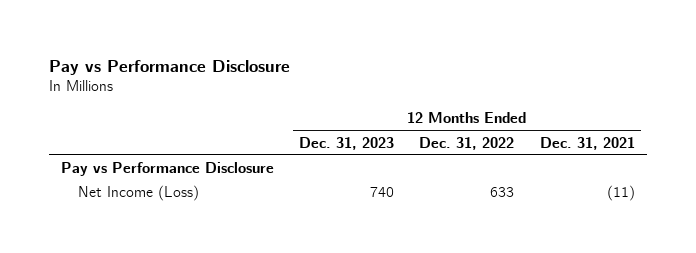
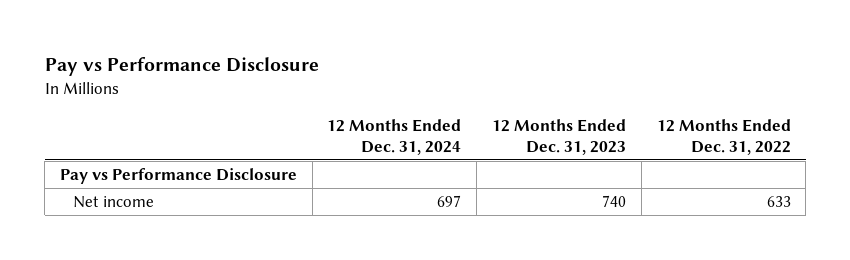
- | 12 Months Ended Dec. 31, 2023 | 12 Months Ended Dec. 31, 2022 | 12 Months Ended Dec. 31, 2021
+ | 12 Months Ended Dec. 31, 2024 | 12 Months Ended Dec. 31, 2023 | 12 Months Ended Dec. 31, 2022
- Net Income (Loss) | 740 | 633 | (11)
+ Net income | 697 | 740 | 633

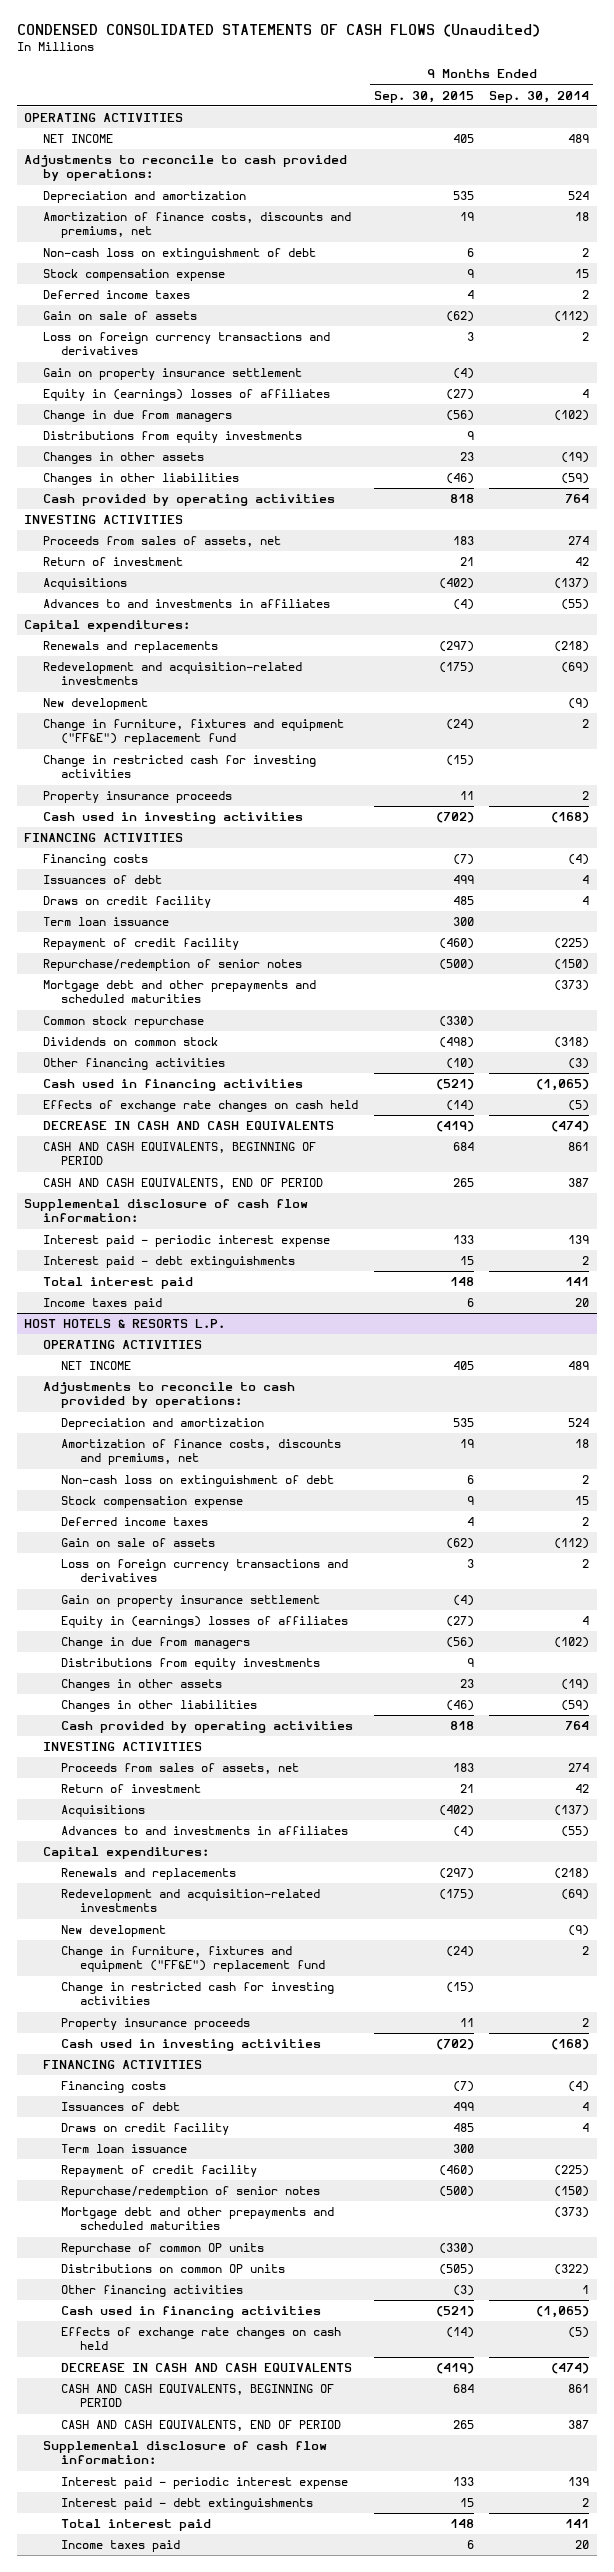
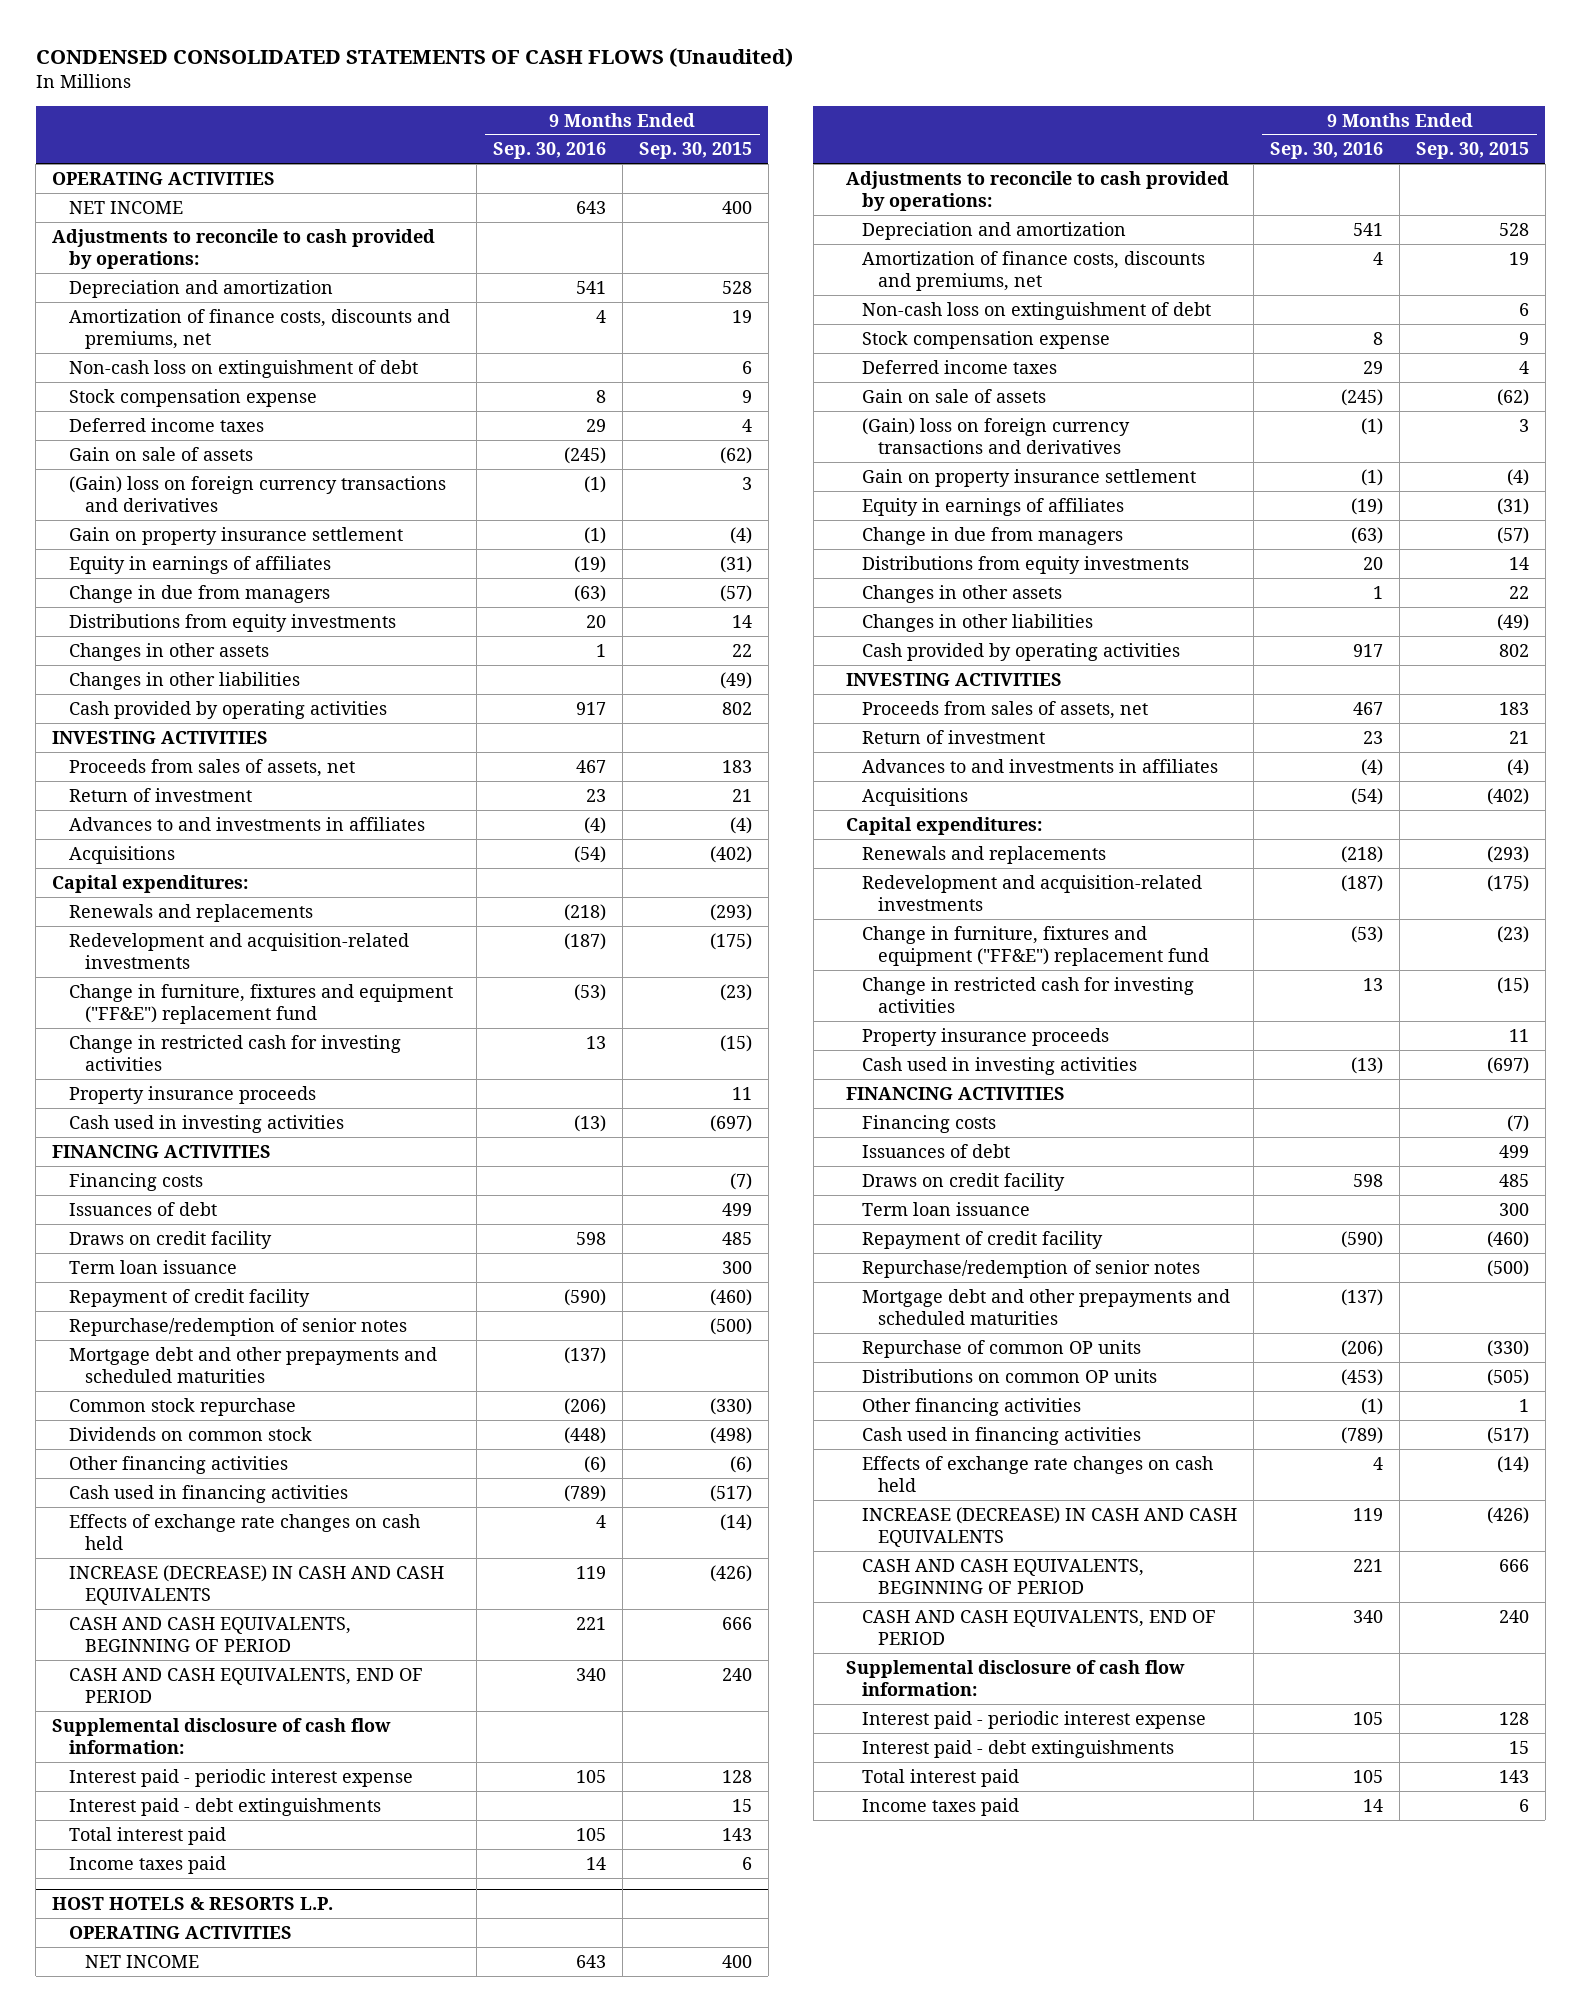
- | 9 Months Ended Sep. 30, 2015 | 9 Months Ended Sep. 30, 2014
+ | 9 Months Ended Sep. 30, 2016 | 9 Months Ended Sep. 30, 2015
- NET INCOME | 405 | 489
+ NET INCOME | 643 | 400
- Depreciation and amortization | 535 | 524
+ Depreciation and amortization | 541 | 528
- Loss on foreign currency transactions and derivatives | 3 | 2
+ (Gain) loss on foreign currency transactions and derivatives | (1) | 3
- Equity in (earnings) losses of affiliates | (27) | 4
- Change in due from managers | (56) | (102)
- Distributions from equity investments | 9 |
- Changes in other assets | 23 | (19)
- Changes in other liabilities | (46) | (59)
- Cash provided by operating activities | 818 | 764
+ Equity in earnings of affiliates | (19) | (31)
+ Change in due from managers | (63) | (57)
+ Distributions from equity investments | 20 | 14
+ Changes in other assets | 1 | 22
+ Changes in other liabilities | | (49)
+ Cash provided by operating activities | 917 | 802
moved down: Acquisitions | (54) | (402)
- Renewals and replacements | (297) | (218)
+ Renewals and replacements | (218) | (293)
- New development | | (9)
- Change in furniture, fixtures and equipment ("FF&E") replacement fund | (24) | 2
+ Change in furniture, fixtures and equipment ("FF&E") replacement fund | (53) | (23)
- Cash used in investing activities | (702) | (168)
+ Cash used in investing activities | (13) | (697)
- Other financing activities | (10) | (3)
- Cash used in financing activities | (521) | (1,065)
+ Other financing activities | (6) | (6)
+ Cash used in financing activities | (789) | (517)
- DECREASE IN CASH AND CASH EQUIVALENTS | (419) | (474)
- CASH AND CASH EQUIVALENTS, BEGINNING OF PERIOD | 684 | 861
- CASH AND CASH EQUIVALENTS, END OF PERIOD | 265 | 387
+ INCREASE (DECREASE) IN CASH AND CASH EQUIVALENTS | 119 | (426)
+ CASH AND CASH EQUIVALENTS, BEGINNING OF PERIOD | 221 | 666
+ CASH AND CASH EQUIVALENTS, END OF PERIOD | 340 | 240
- Interest paid - periodic interest expense | 133 | 139
+ Interest paid - periodic interest expense | 105 | 128
- Total interest paid | 148 | 141
+ Total interest paid | 105 | 143
@ HOST HOTELS & RESORTS L.P.
- NET INCOME | 405 | 489
+ NET INCOME | 643 | 400
- Depreciation and amortization | 535 | 524
+ Depreciation and amortization | 541 | 528
- Loss on foreign currency transactions and derivatives | 3 | 2
+ (Gain) loss on foreign currency transactions and derivatives | (1) | 3
- Equity in (earnings) losses of affiliates | (27) | 4
- Change in due from managers | (56) | (102)
- Distributions from equity investments | 9 |
- Changes in other assets | 23 | (19)
- Changes in other liabilities | (46) | (59)
- Cash provided by operating activities | 818 | 764
+ Equity in earnings of affiliates | (19) | (31)
+ Change in due from managers | (63) | (57)
+ Distributions from equity investments | 20 | 14
+ Changes in other assets | 1 | 22
+ Changes in other liabilities | | (49)
+ Cash provided by operating activities | 917 | 802
moved down: Acquisitions | (54) | (402)
- Renewals and replacements | (297) | (218)
+ Renewals and replacements | (218) | (293)
- New development | | (9)
- Change in furniture, fixtures and equipment ("FF&E") replacement fund | (24) | 2
+ Change in furniture, fixtures and equipment ("FF&E") replacement fund | (53) | (23)
- Cash used in investing activities | (702) | (168)
+ Cash used in investing activities | (13) | (697)
- Other financing activities | (3) | 1
- Cash used in financing activities | (521) | (1,065)
+ Other financing activities | (1) | 1
+ Cash used in financing activities | (789) | (517)
- DECREASE IN CASH AND CASH EQUIVALENTS | (419) | (474)
- CASH AND CASH EQUIVALENTS, BEGINNING OF PERIOD | 684 | 861
- CASH AND CASH EQUIVALENTS, END OF PERIOD | 265 | 387
+ INCREASE (DECREASE) IN CASH AND CASH EQUIVALENTS | 119 | (426)
+ CASH AND CASH EQUIVALENTS, BEGINNING OF PERIOD | 221 | 666
+ CASH AND CASH EQUIVALENTS, END OF PERIOD | 340 | 240
- Interest paid - periodic interest expense | 133 | 139
+ Interest paid - periodic interest expense | 105 | 128
- Total interest paid | 148 | 141
+ Total interest paid | 105 | 143

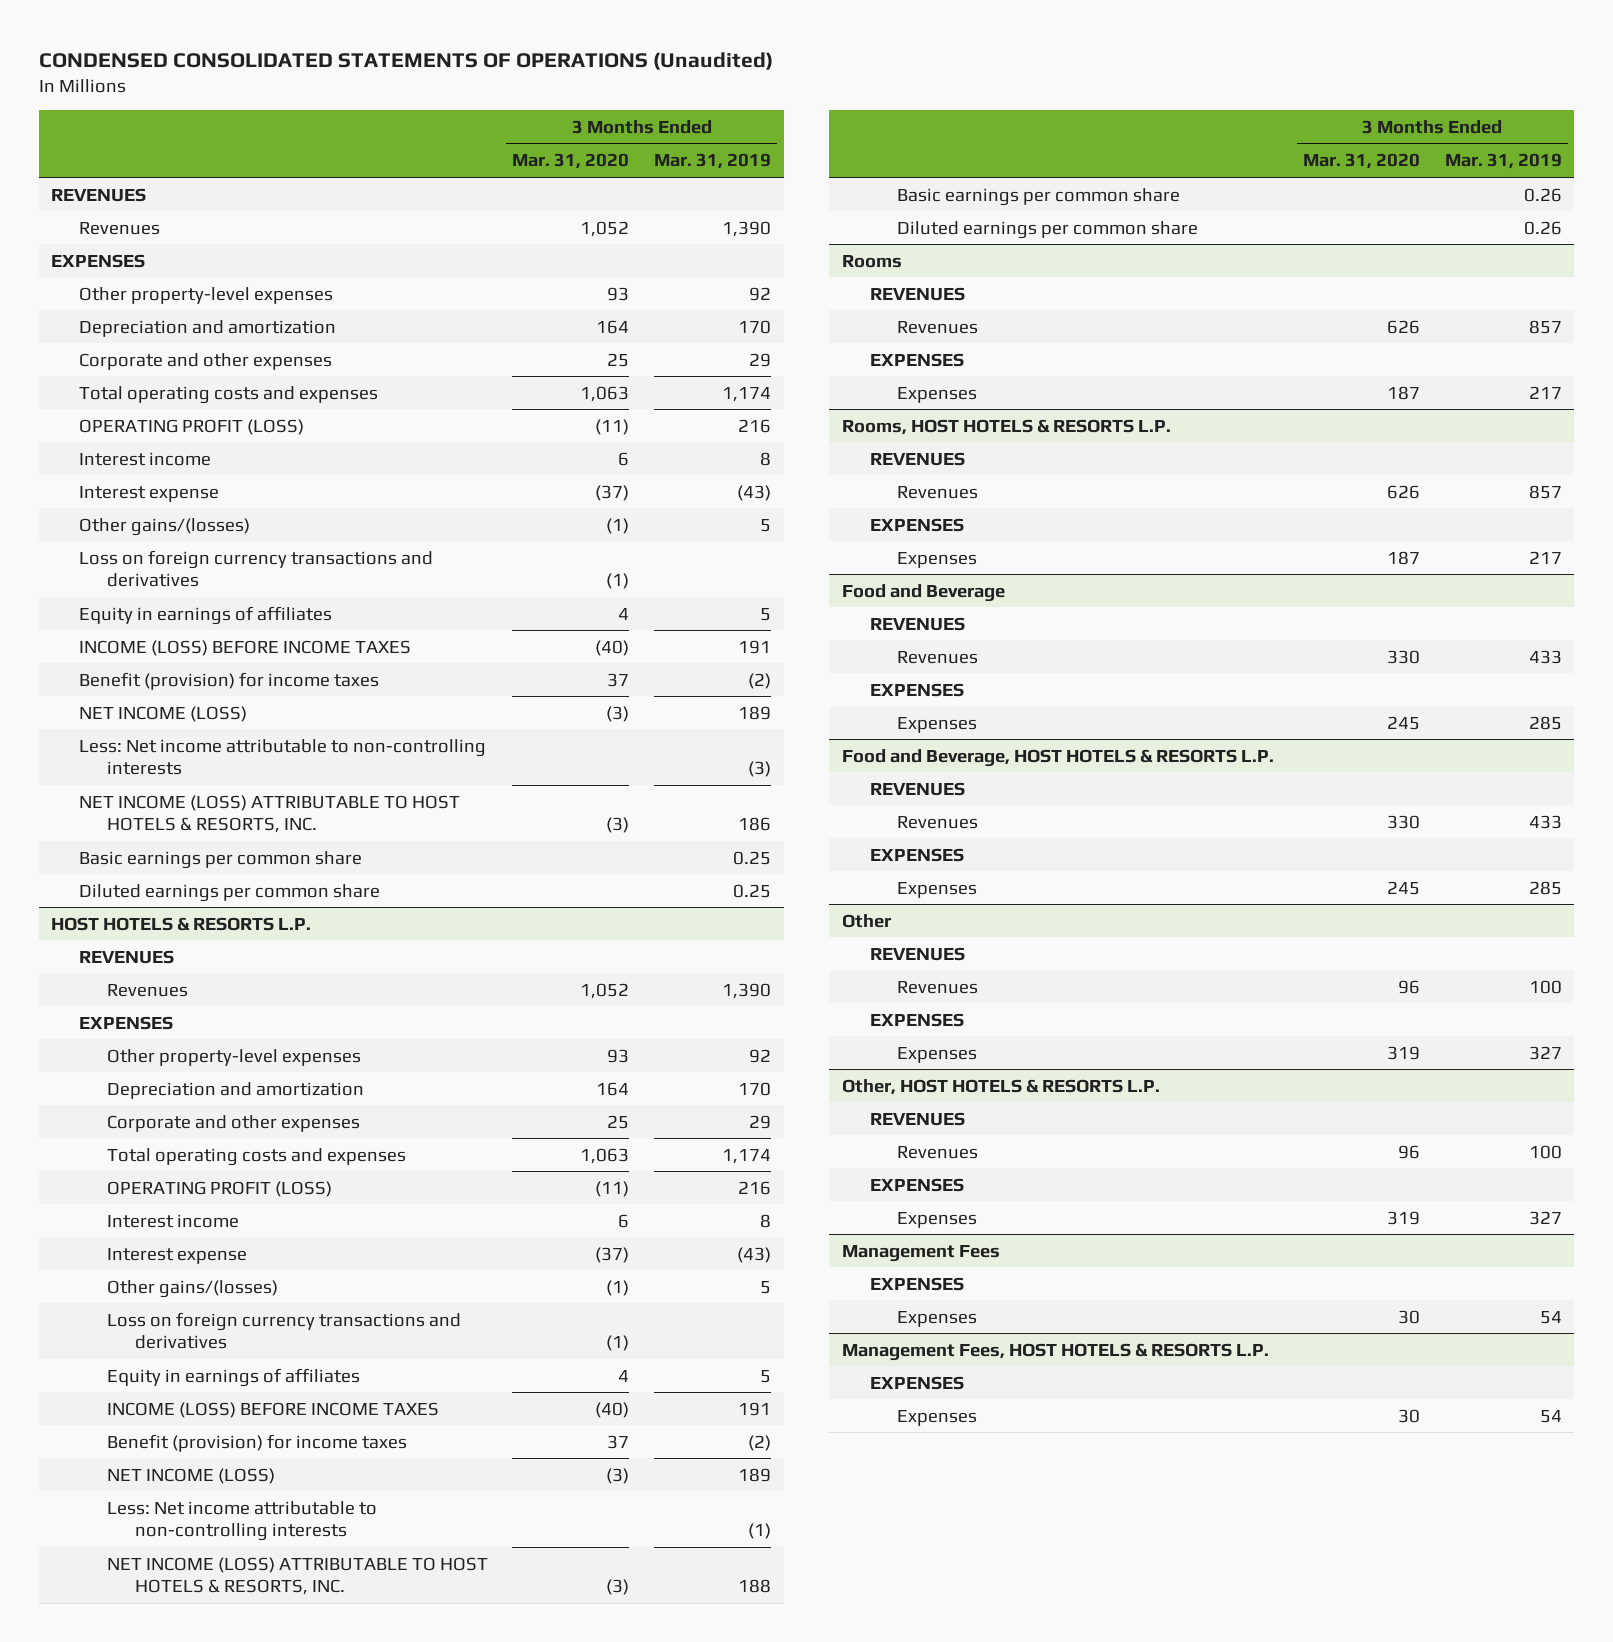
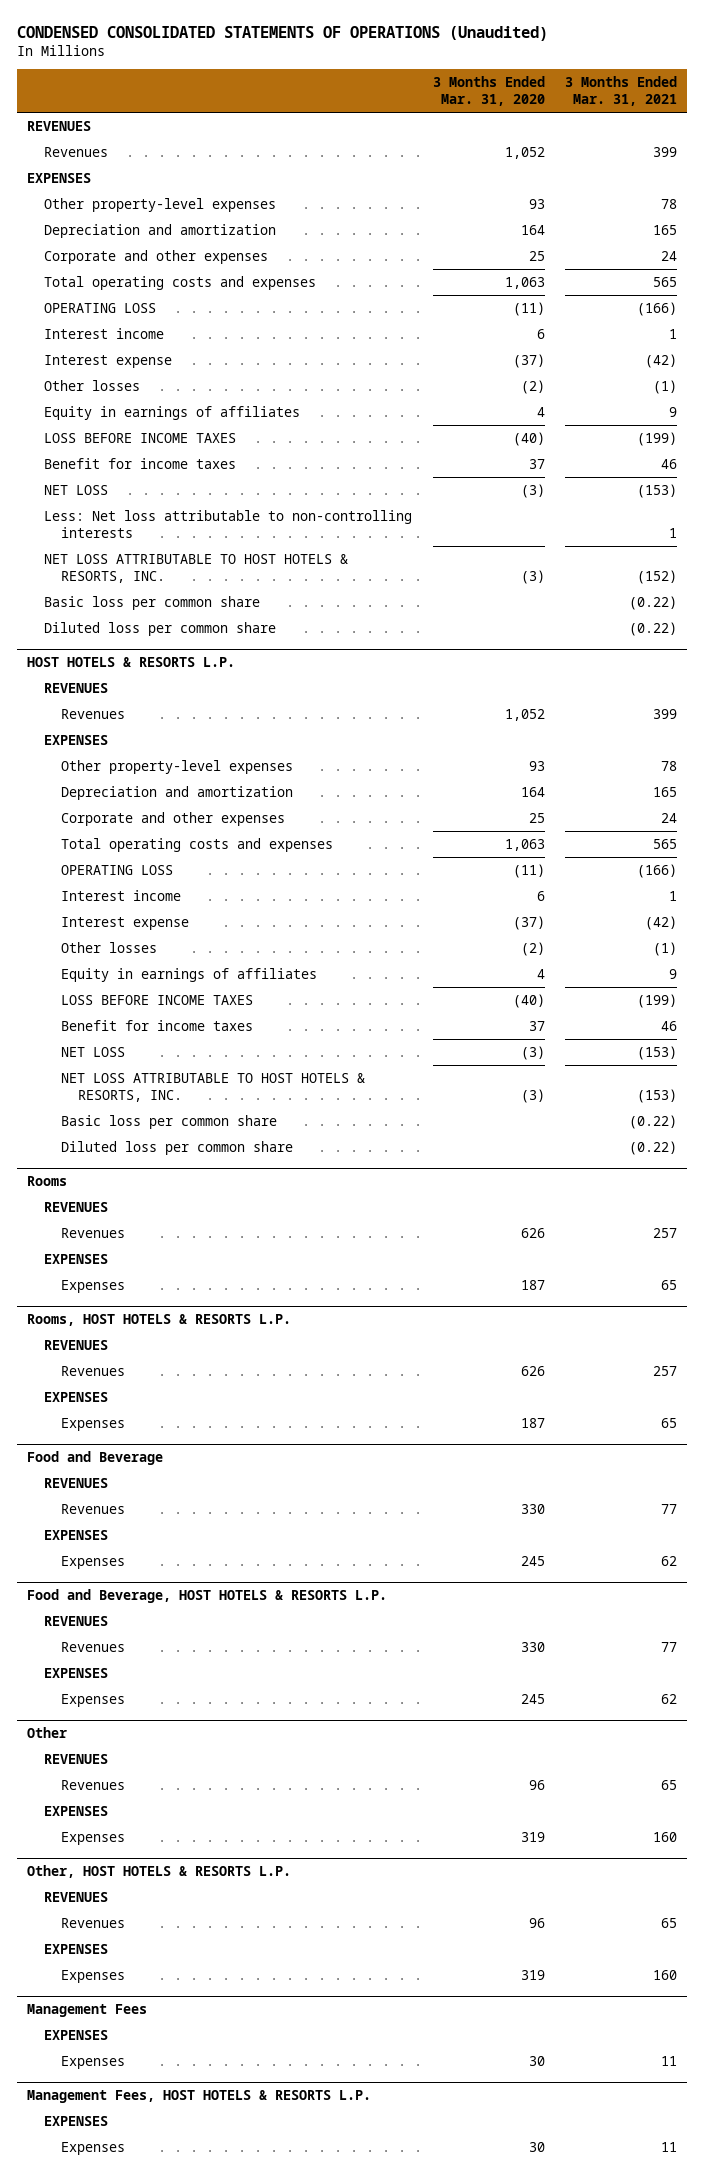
- | 3 Months Ended Mar. 31, 2020 | 3 Months Ended Mar. 31, 2019
+ | 3 Months Ended Mar. 31, 2020 | 3 Months Ended Mar. 31, 2021
- OPERATING PROFIT (LOSS) | (11) | 216
+ OPERATING LOSS | (11) | (166)
- Other gains/(losses) | (1) | 5
- Loss on foreign currency transactions and derivatives | (1) |
+ Other losses | (2) | (1)
- INCOME (LOSS) BEFORE INCOME TAXES | (40) | 191
- Benefit (provision) for income taxes | 37 | (2)
- NET INCOME (LOSS) | (3) | 189
- Less: Net income attributable to non-controlling interests | | (3)
- NET INCOME (LOSS) ATTRIBUTABLE TO HOST HOTELS & RESORTS, INC. | (3) | 186
- Basic earnings per common share | | 0.25
- Diluted earnings per common share | | 0.25
+ LOSS BEFORE INCOME TAXES | (40) | (199)
+ Benefit for income taxes | 37 | 46
+ NET LOSS | (3) | (153)
+ Less: Net loss attributable to non-controlling interests | | 1
+ NET LOSS ATTRIBUTABLE TO HOST HOTELS & RESORTS, INC. | (3) | (152)
+ Basic loss per common share | | (0.22)
+ Diluted loss per common share | | (0.22)
@ HOST HOTELS & RESORTS L.P.
- OPERATING PROFIT (LOSS) | (11) | 216
+ OPERATING LOSS | (11) | (166)
- Other gains/(losses) | (1) | 5
- Loss on foreign currency transactions and derivatives | (1) |
+ Other losses | (2) | (1)
- INCOME (LOSS) BEFORE INCOME TAXES | (40) | 191
- Benefit (provision) for income taxes | 37 | (2)
- NET INCOME (LOSS) | (3) | 189
- Less: Net income attributable to non-controlling interests | | (1)
- NET INCOME (LOSS) ATTRIBUTABLE TO HOST HOTELS & RESORTS, INC. | (3) | 188
- Basic earnings per common share | | 0.26
- Diluted earnings per common share | | 0.26
+ LOSS BEFORE INCOME TAXES | (40) | (199)
+ Benefit for income taxes | 37 | 46
+ NET LOSS | (3) | (153)
+ NET LOSS ATTRIBUTABLE TO HOST HOTELS & RESORTS, INC. | (3) | (153)
+ Basic loss per common share | | (0.22)
+ Diluted loss per common share | | (0.22)

